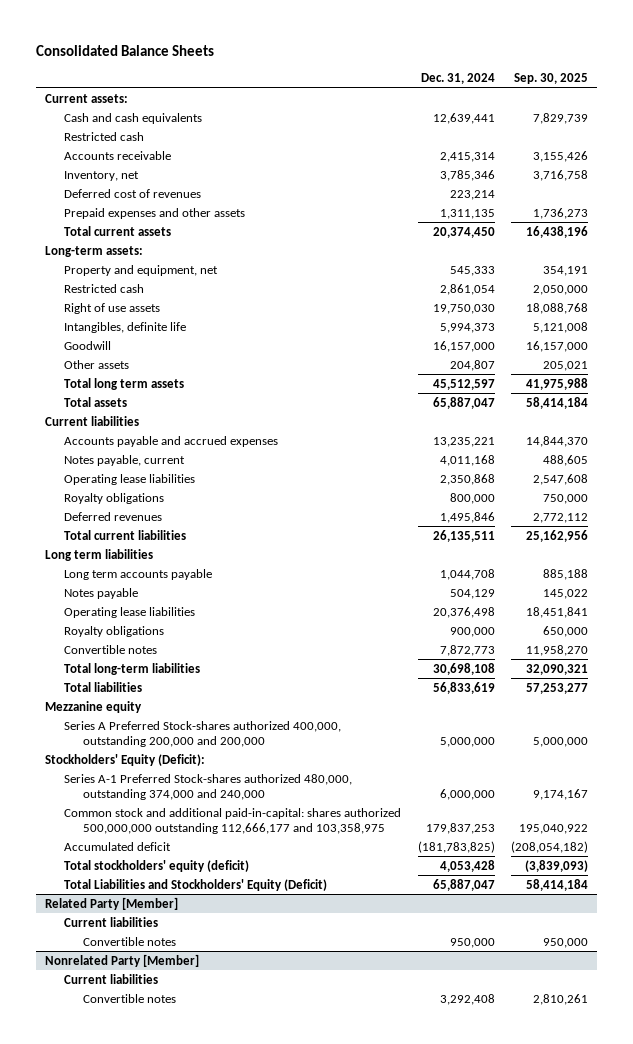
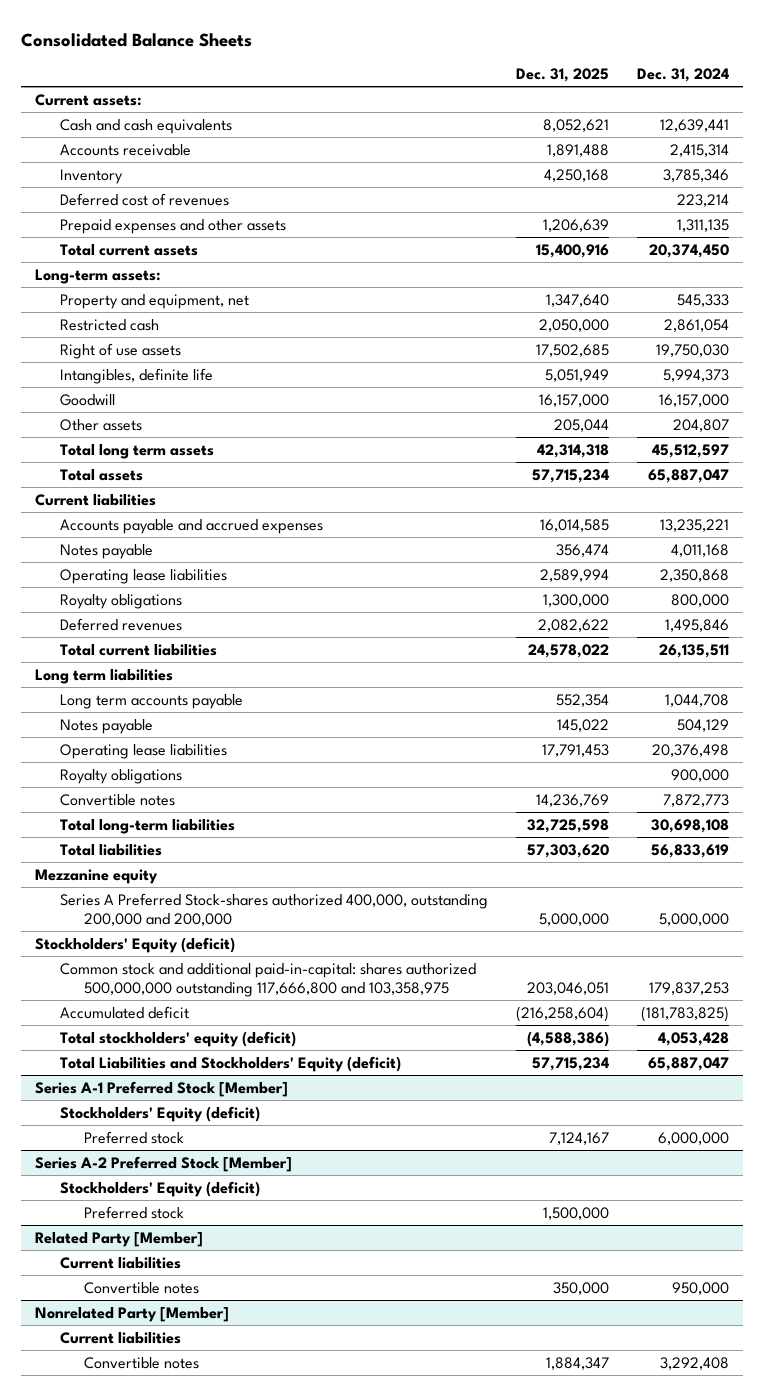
- | Dec. 31, 2024 | Sep. 30, 2025
+ | Dec. 31, 2025 | Dec. 31, 2024
- Restricted cash
- Inventory, net | 3,785,346 | 3,716,758
+ Inventory | 4,250,168 | 3,785,346
- Notes payable, current | 4,011,168 | 488,605
+ Notes payable | 356,474 | 4,011,168
- Stockholders' Equity (Deficit):
- Series A-1 Preferred Stock-shares authorized 480,000, outstanding 374,000 and 240,000 | 6,000,000 | 9,174,167
- Common stock and additional paid-in-capital: shares authorized 500,000,000 outstanding 112,666,177 and 103,358,975 | 179,837,253 | 195,040,922
+ Stockholders' Equity (deficit)
+ Common stock and additional paid-in-capital: shares authorized 500,000,000 outstanding 117,666,800 and 103,358,975 | 203,046,051 | 179,837,253
- Total Liabilities and Stockholders' Equity (Deficit) | 65,887,047 | 58,414,184
+ Total Liabilities and Stockholders' Equity (deficit) | 57,715,234 | 65,887,047
+ Series A-1 Preferred Stock [Member]
+ Stockholders' Equity (deficit)
+ Preferred stock | 7,124,167 | 6,000,000
+ Series A-2 Preferred Stock [Member]
+ Stockholders' Equity (deficit)
+ Preferred stock | 1,500,000 |

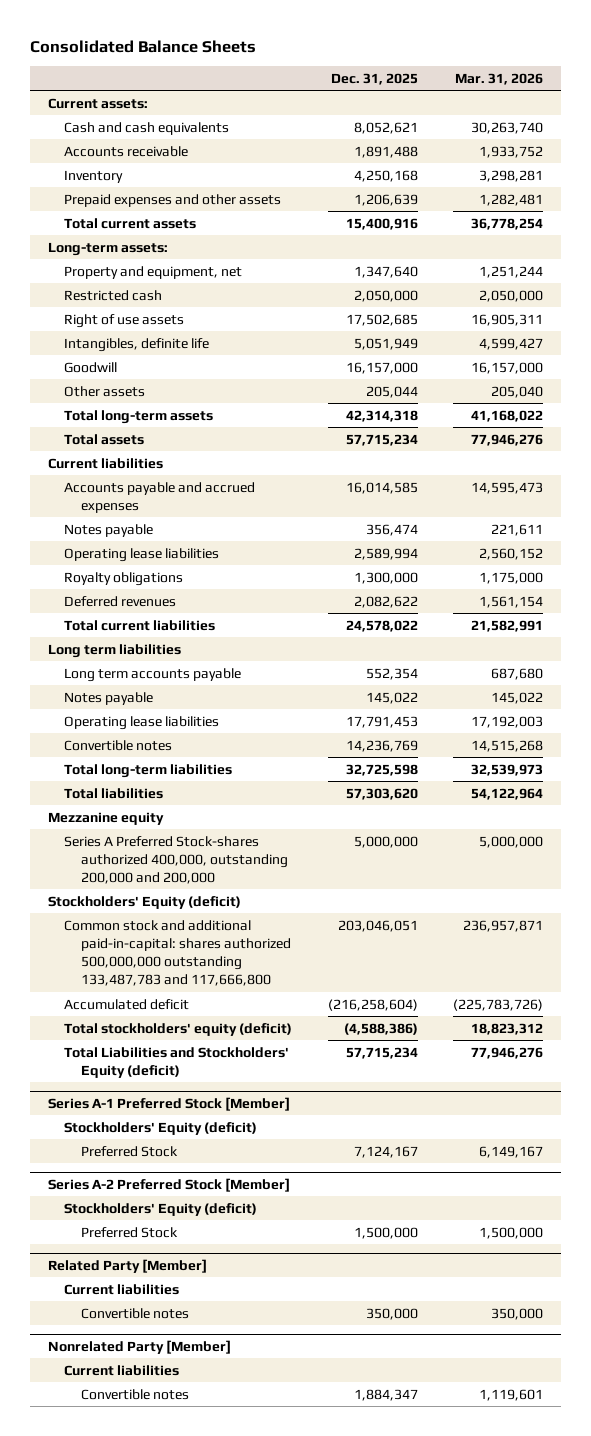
- | Dec. 31, 2025 | Dec. 31, 2024
+ | Dec. 31, 2025 | Mar. 31, 2026
- Deferred cost of revenues | | 223,214
- Total long term assets | 42,314,318 | 45,512,597
+ Total long-term assets | 42,314,318 | 41,168,022
- Royalty obligations | | 900,000
- Common stock and additional paid-in-capital: shares authorized 500,000,000 outstanding 117,666,800 and 103,358,975 | 203,046,051 | 179,837,253
+ Common stock and additional paid-in-capital: shares authorized 500,000,000 outstanding 133,487,783 and 117,666,800 | 203,046,051 | 236,957,871
@ Series A-1 Preferred Stock [Member]
- Preferred stock | 7,124,167 | 6,000,000
+ Preferred Stock | 7,124,167 | 6,149,167
@ Series A-2 Preferred Stock [Member]
- Preferred stock | 1,500,000 |
+ Preferred Stock | 1,500,000 | 1,500,000

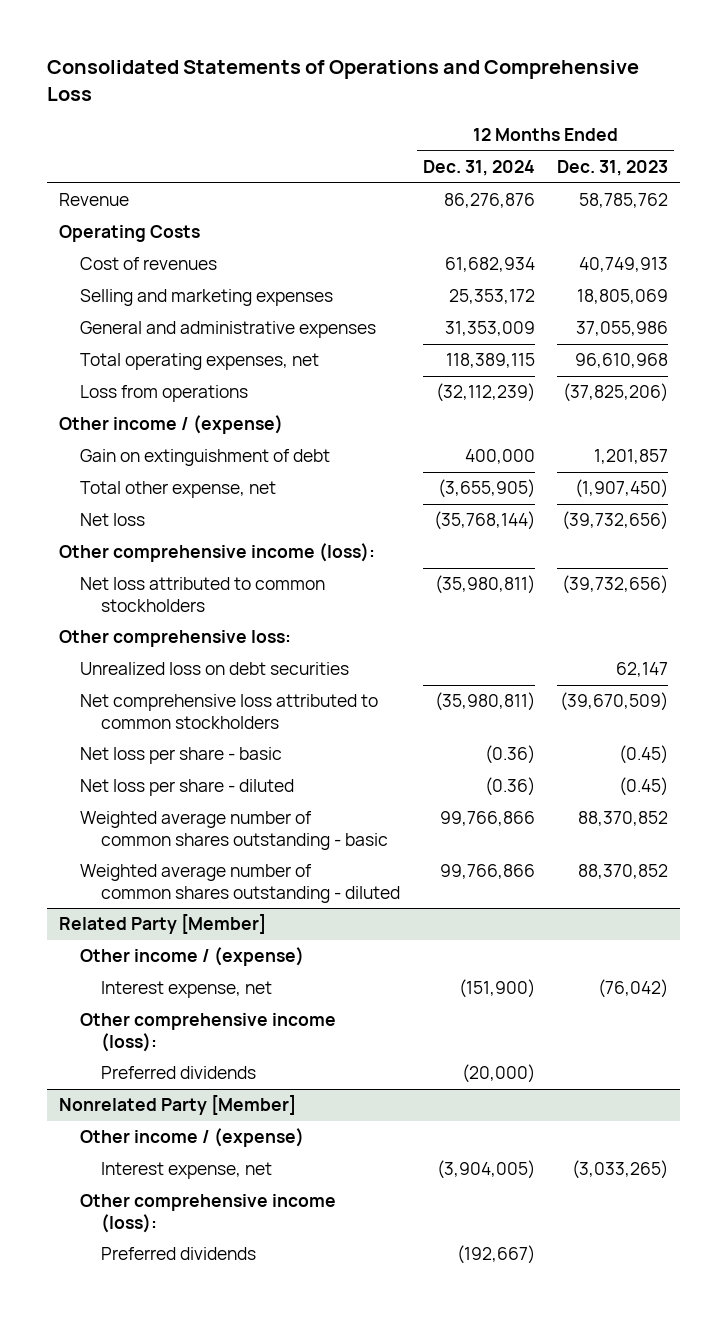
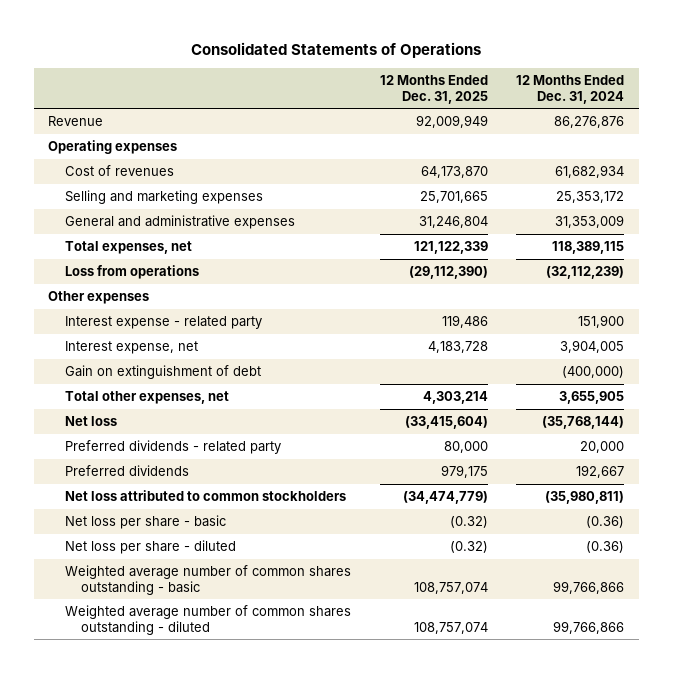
- Consolidated Statements of Operations and Comprehensive Loss
+ Consolidated Statements of Operations
- | 12 Months Ended Dec. 31, 2024 | 12 Months Ended Dec. 31, 2023
+ | 12 Months Ended Dec. 31, 2025 | 12 Months Ended Dec. 31, 2024
- Operating Costs
+ Operating expenses
- Total operating expenses, net | 118,389,115 | 96,610,968
+ Total expenses, net | 121,122,339 | 118,389,115
- Other income / (expense)
- Gain on extinguishment of debt | 400,000 | 1,201,857
- Total other expense, net | (3,655,905) | (1,907,450)
+ Other expenses
+ Interest expense - related party | 119,486 | 151,900
+ Interest expense, net | 4,183,728 | 3,904,005
+ Gain on extinguishment of debt | | (400,000)
+ Total other expenses, net | 4,303,214 | 3,655,905
- Other comprehensive income (loss):
+ Preferred dividends - related party | 80,000 | 20,000
+ Preferred dividends | 979,175 | 192,667
- Other comprehensive loss:
- Unrealized loss on debt securities | | 62,147
- Net comprehensive loss attributed to common stockholders | (35,980,811) | (39,670,509)
- Related Party [Member]
- Other income / (expense)
- Interest expense, net | (151,900) | (76,042)
- Other comprehensive income (loss):
- Preferred dividends | (20,000) |
- Nonrelated Party [Member]
- Other income / (expense)
- Interest expense, net | (3,904,005) | (3,033,265)
- Other comprehensive income (loss):
- Preferred dividends | (192,667) |

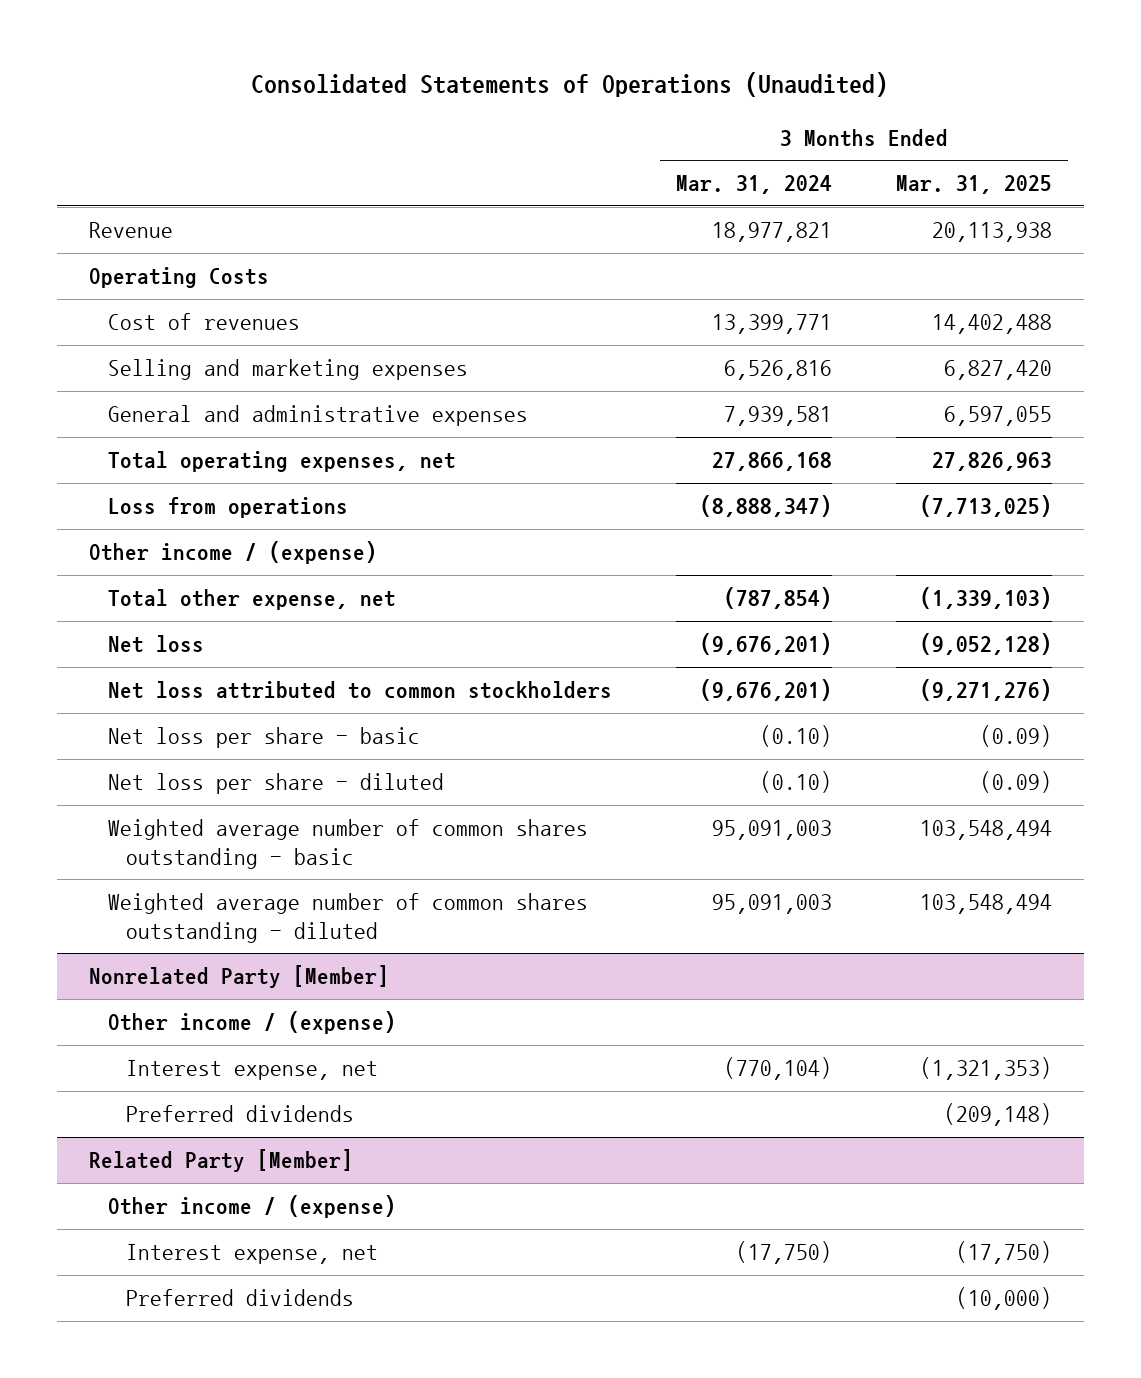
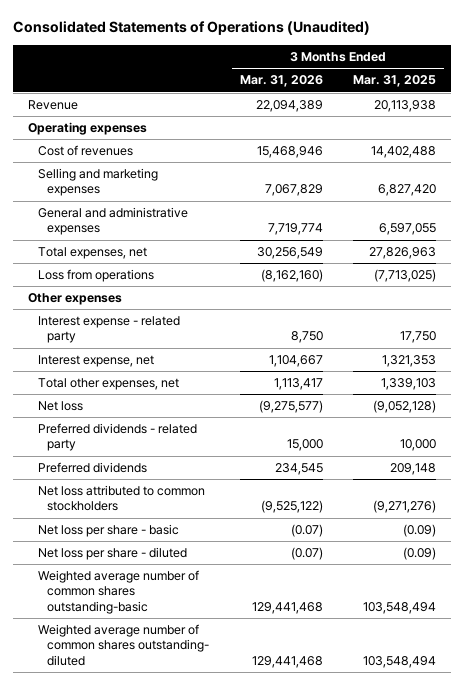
- | 3 Months Ended Mar. 31, 2024 | 3 Months Ended Mar. 31, 2025
+ | 3 Months Ended Mar. 31, 2026 | 3 Months Ended Mar. 31, 2025
- Operating Costs
+ Operating expenses
- Total operating expenses, net | 27,866,168 | 27,826,963
+ Total expenses, net | 30,256,549 | 27,826,963
- Other income / (expense)
- Total other expense, net | (787,854) | (1,339,103)
+ Other expenses
+ Interest expense - related party | 8,750 | 17,750
+ Interest expense, net | 1,104,667 | 1,321,353
+ Total other expenses, net | 1,113,417 | 1,339,103
+ Preferred dividends - related party | 15,000 | 10,000
+ Preferred dividends | 234,545 | 209,148
- Weighted average number of common shares outstanding - basic | 95,091,003 | 103,548,494
- Weighted average number of common shares outstanding - diluted | 95,091,003 | 103,548,494
- Nonrelated Party [Member]
- Other income / (expense)
- Interest expense, net | (770,104) | (1,321,353)
- Preferred dividends | | (209,148)
- Related Party [Member]
- Other income / (expense)
- Interest expense, net | (17,750) | (17,750)
- Preferred dividends | | (10,000)
+ Weighted average number of common shares outstanding-basic | 129,441,468 | 103,548,494
+ Weighted average number of common shares outstanding- diluted | 129,441,468 | 103,548,494

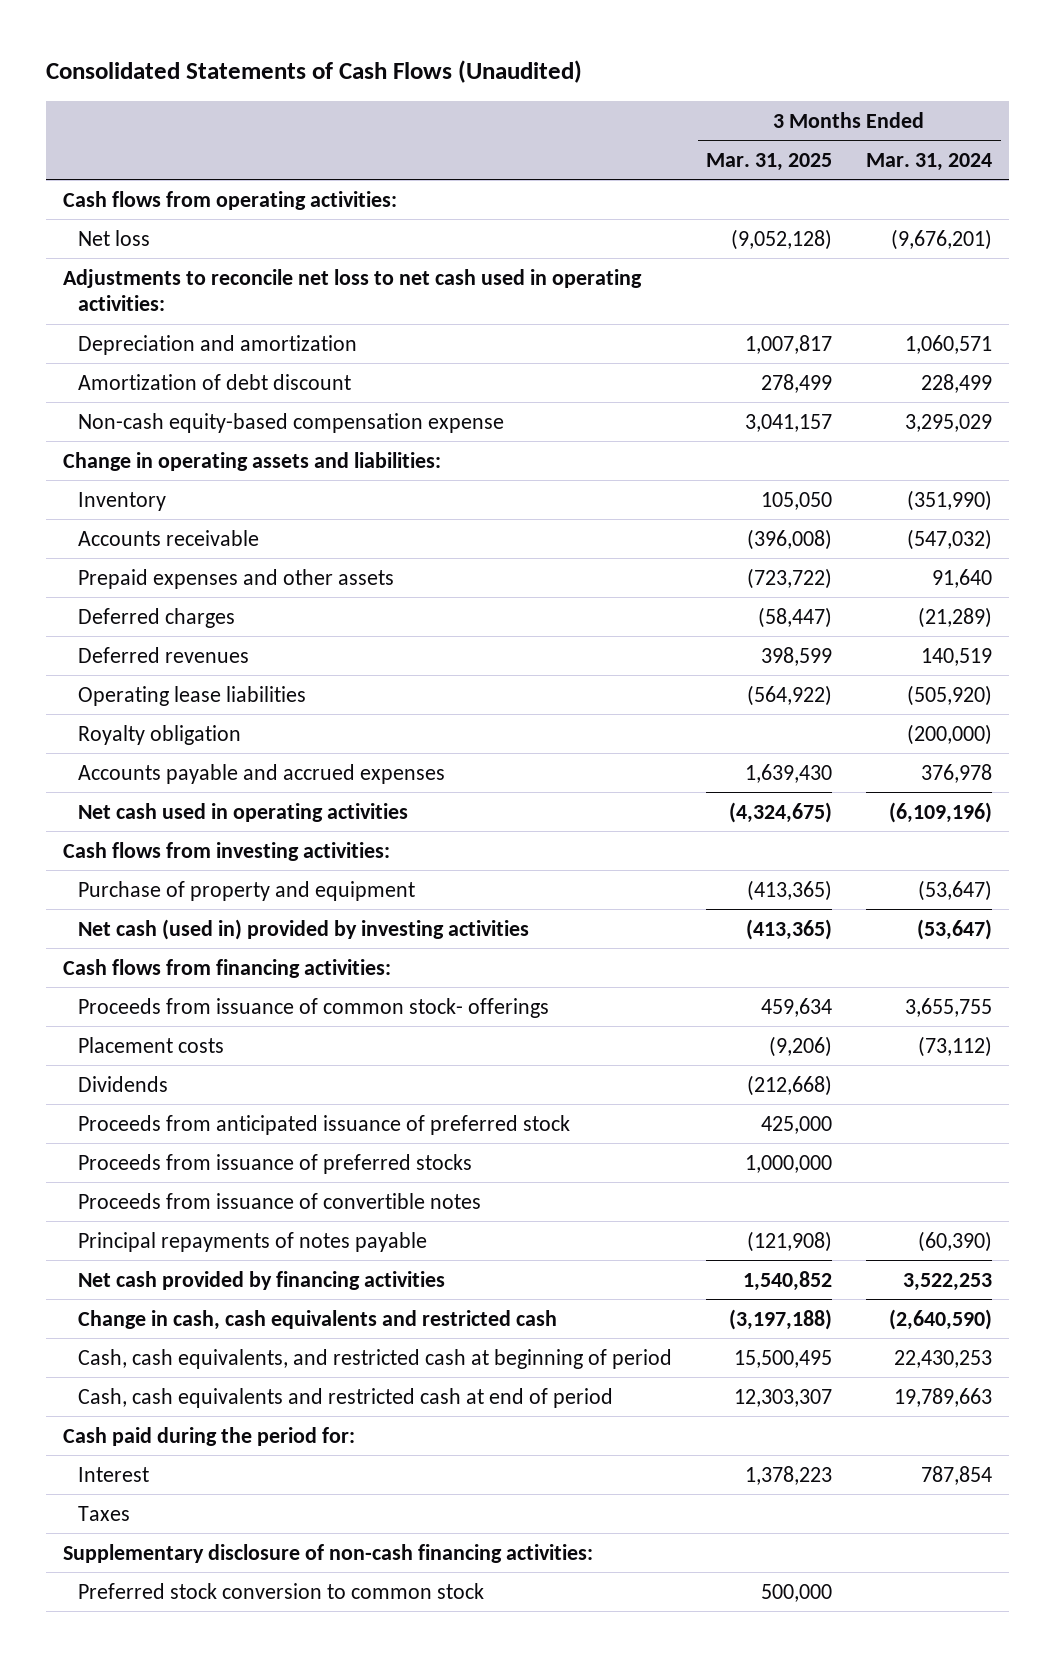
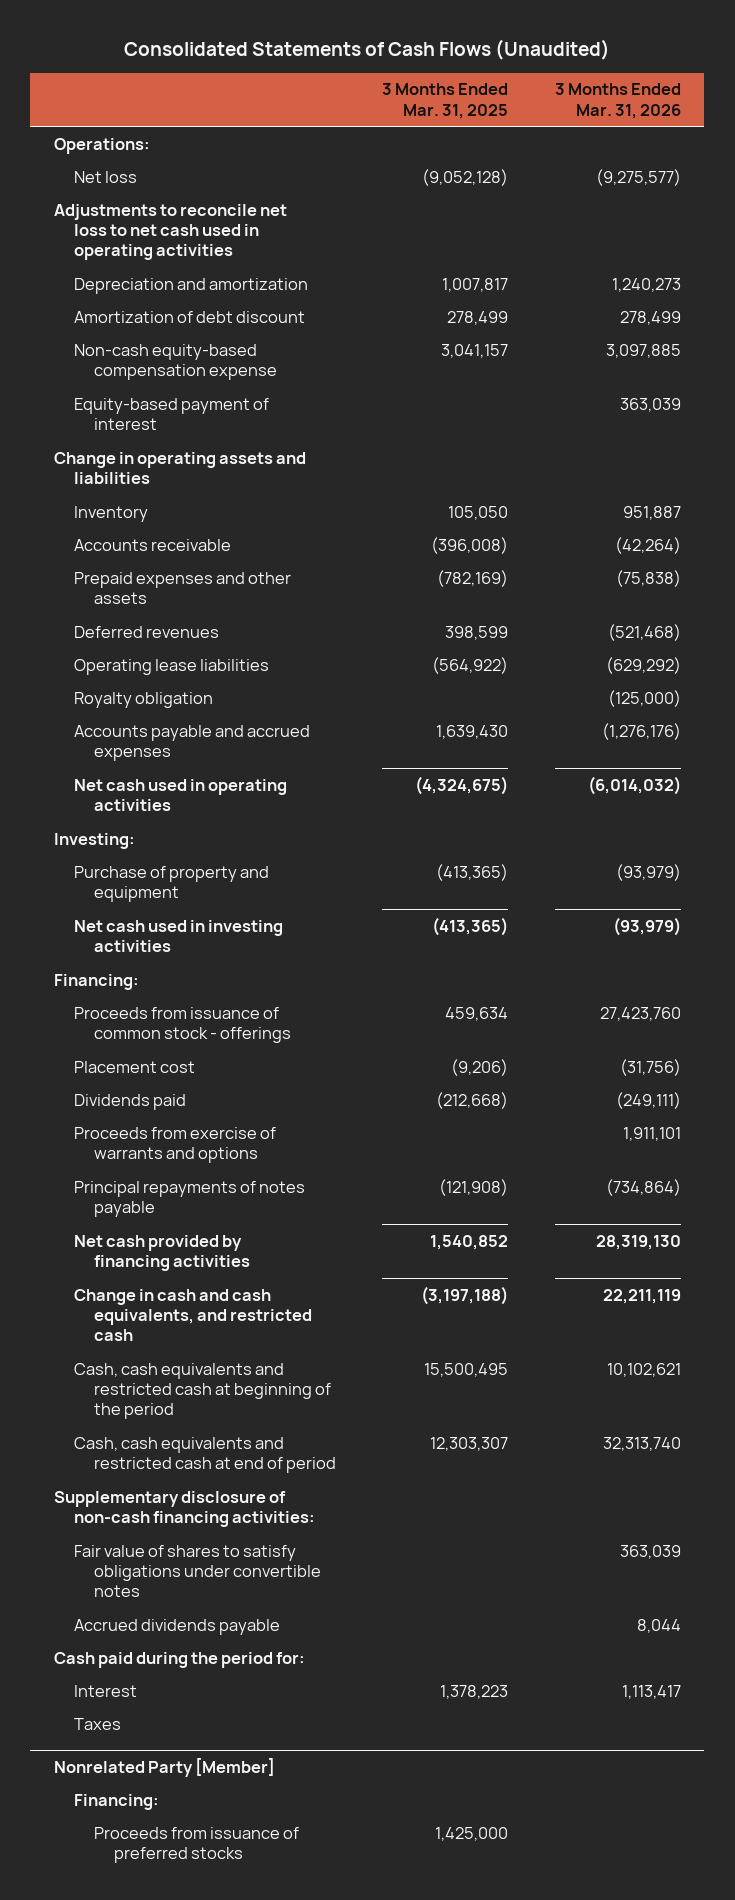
- | 3 Months Ended Mar. 31, 2025 | 3 Months Ended Mar. 31, 2024
+ | 3 Months Ended Mar. 31, 2025 | 3 Months Ended Mar. 31, 2026
- Cash flows from operating activities:
+ Operations:
- Adjustments to reconcile net loss to net cash used in operating activities:
+ Adjustments to reconcile net loss to net cash used in operating activities
- Change in operating assets and liabilities:
+ Equity-based payment of interest | | 363,039
+ Change in operating assets and liabilities
- Prepaid expenses and other assets | (723,722) | 91,640
- Deferred charges | (58,447) | (21,289)
+ Prepaid expenses and other assets | (782,169) | (75,838)
- Cash flows from investing activities:
+ Investing:
- Net cash (used in) provided by investing activities | (413,365) | (53,647)
- Cash flows from financing activities:
- Proceeds from issuance of common stock- offerings | 459,634 | 3,655,755
- Placement costs | (9,206) | (73,112)
- Dividends | (212,668) |
- Proceeds from anticipated issuance of preferred stock | 425,000 |
- Proceeds from issuance of preferred stocks | 1,000,000 |
- Proceeds from issuance of convertible notes
+ Net cash used in investing activities | (413,365) | (93,979)
+ Financing:
+ Proceeds from issuance of common stock - offerings | 459,634 | 27,423,760
+ Placement cost | (9,206) | (31,756)
+ Dividends paid | (212,668) | (249,111)
+ Proceeds from exercise of warrants and options | | 1,911,101
- Change in cash, cash equivalents and restricted cash | (3,197,188) | (2,640,590)
- Cash, cash equivalents, and restricted cash at beginning of period | 15,500,495 | 22,430,253
+ Change in cash and cash equivalents, and restricted cash | (3,197,188) | 22,211,119
+ Cash, cash equivalents and restricted cash at beginning of the period | 15,500,495 | 10,102,621
moved up: Supplementary disclosure of non-cash financing activities:
+ Fair value of shares to satisfy obligations under convertible notes | | 363,039
+ Accrued dividends payable | | 8,044
- Preferred stock conversion to common stock | 500,000 |
+ Nonrelated Party [Member]
+ Financing:
+ Proceeds from issuance of preferred stocks | 1,425,000 |

